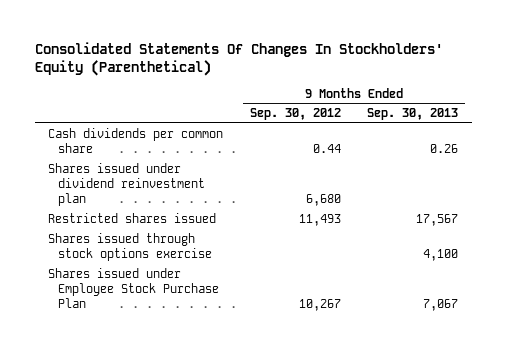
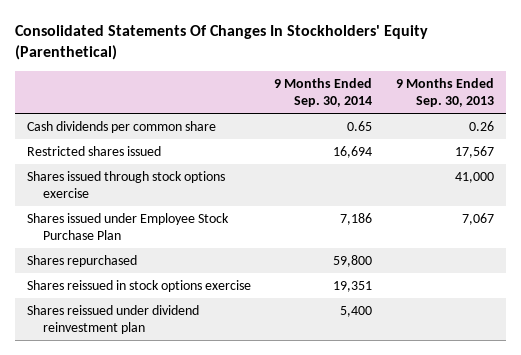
- | 9 Months Ended Sep. 30, 2012 | 9 Months Ended Sep. 30, 2013
+ | 9 Months Ended Sep. 30, 2014 | 9 Months Ended Sep. 30, 2013
- Shares issued under dividend reinvestment plan | 6,680 |
- Shares issued through stock options exercise | | 4,100
+ Shares issued through stock options exercise | | 41,000
+ Shares repurchased | 59,800 |
+ Shares reissued in stock options exercise | 19,351 |
+ Shares reissued under dividend reinvestment plan | 5,400 |

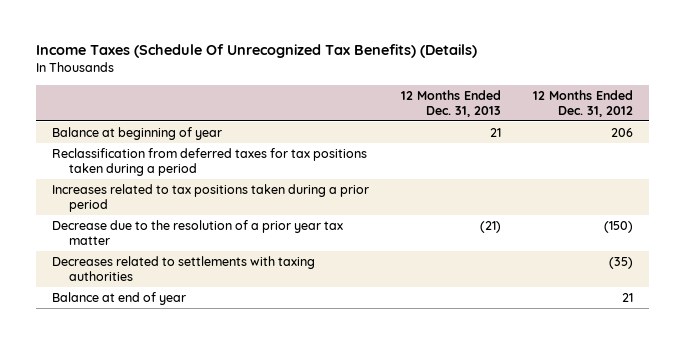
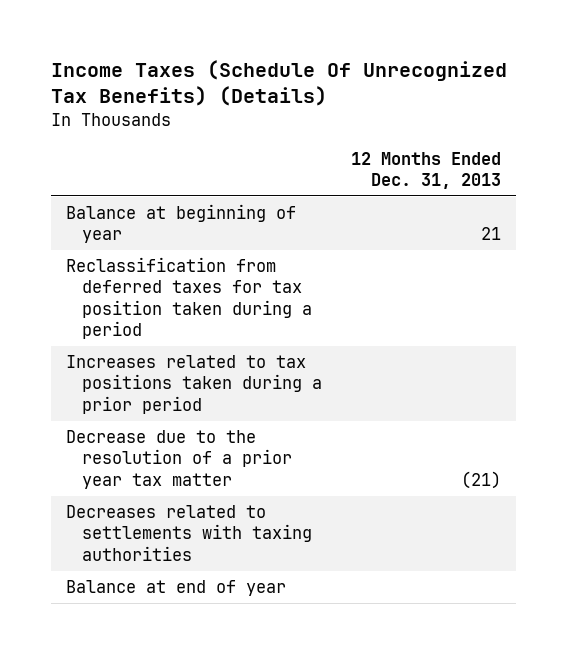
- | 12 Months Ended Dec. 31, 2013 | 12 Months Ended Dec. 31, 2012
+ | 12 Months Ended Dec. 31, 2013
- Reclassification from deferred taxes for tax positions taken during a period
+ Reclassification from deferred taxes for tax position taken during a period

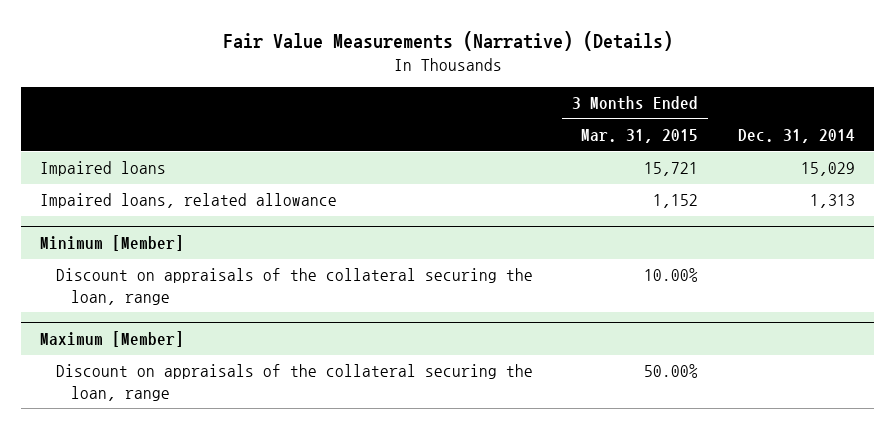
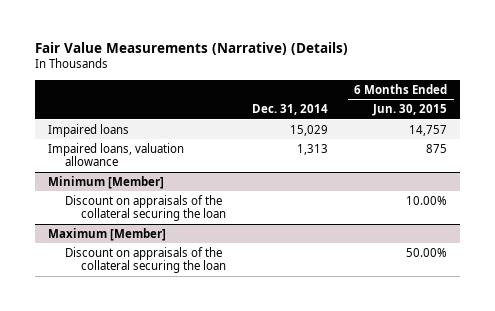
- | 3 Months Ended Mar. 31, 2015 | Dec. 31, 2014
+ | Dec. 31, 2014 | 6 Months Ended Jun. 30, 2015
- Impaired loans, related allowance | 1,152 | 1,313
+ Impaired loans, valuation allowance | 1,313 | 875
@ Minimum [Member]
- Discount on appraisals of the collateral securing the loan, range | 10.00% |
+ Discount on appraisals of the collateral securing the loan | | 10.00%
@ Maximum [Member]
- Discount on appraisals of the collateral securing the loan, range | 50.00% |
+ Discount on appraisals of the collateral securing the loan | | 50.00%

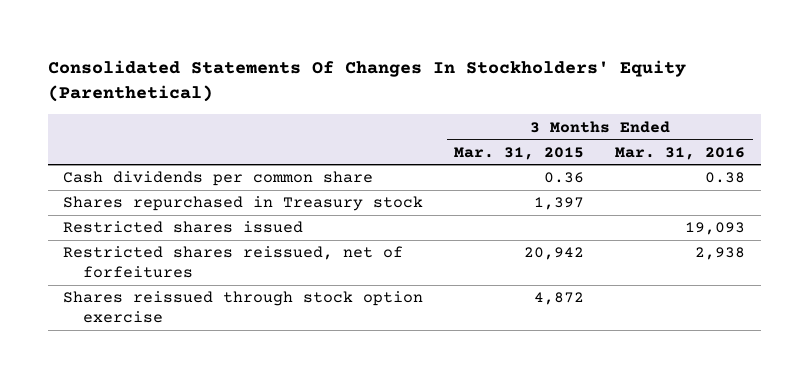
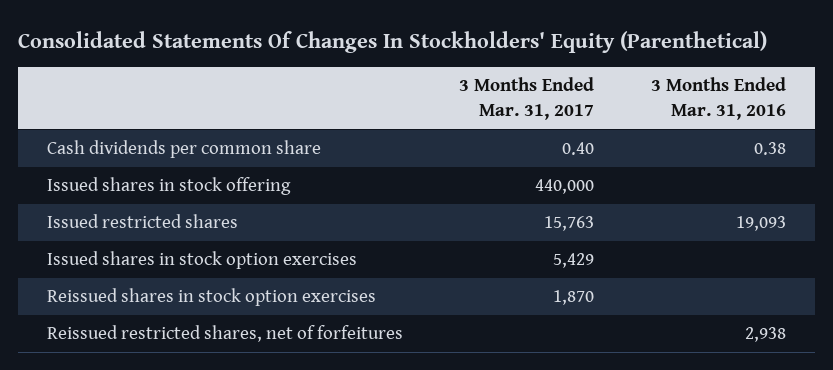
- | 3 Months Ended Mar. 31, 2015 | 3 Months Ended Mar. 31, 2016
+ | 3 Months Ended Mar. 31, 2017 | 3 Months Ended Mar. 31, 2016
- Shares repurchased in Treasury stock | 1,397 |
- Restricted shares issued | | 19,093
- Restricted shares reissued, net of forfeitures | 20,942 | 2,938
- Shares reissued through stock option exercise | 4,872 |
+ Issued shares in stock offering | 440,000 |
+ Issued restricted shares | 15,763 | 19,093
+ Issued shares in stock option exercises | 5,429 |
+ Reissued shares in stock option exercises | 1,870 |
+ Reissued restricted shares, net of forfeitures | | 2,938

